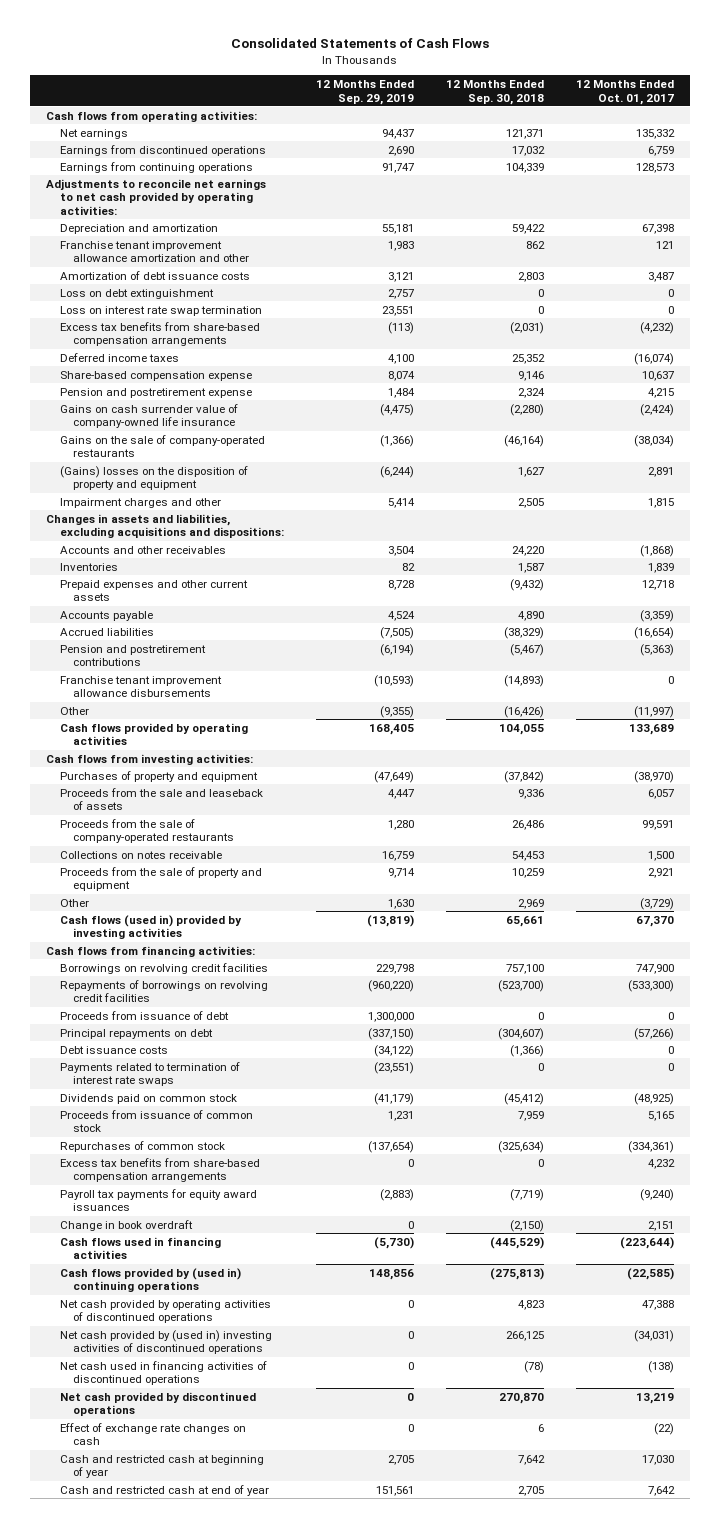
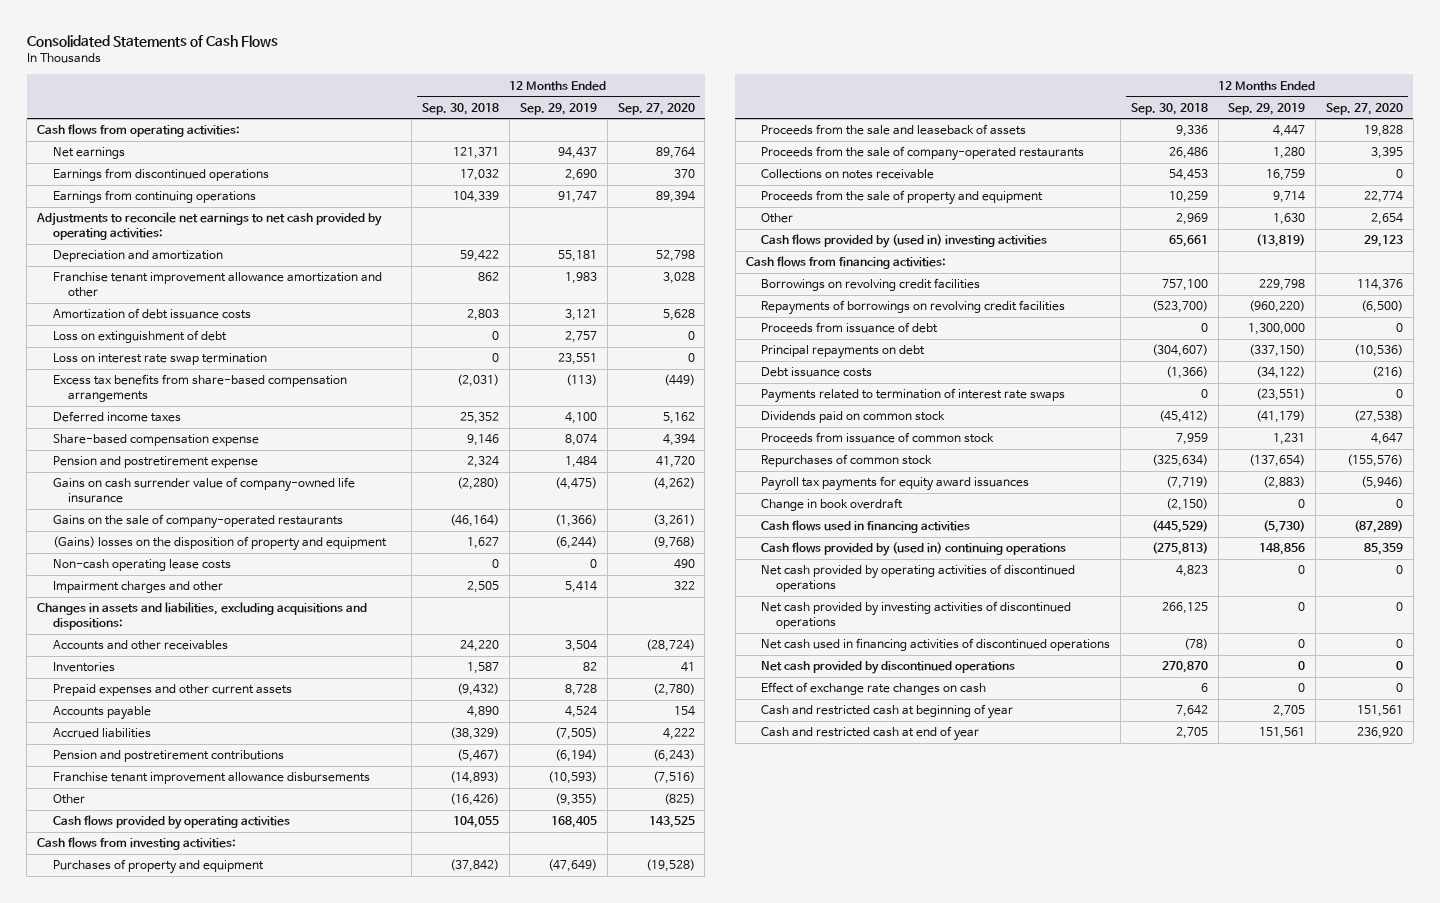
- | 12 Months Ended Sep. 29, 2019 | 12 Months Ended Sep. 30, 2018 | 12 Months Ended Oct. 01, 2017
+ | 12 Months Ended Sep. 30, 2018 | 12 Months Ended Sep. 29, 2019 | 12 Months Ended Sep. 27, 2020
- Loss on debt extinguishment | 2,757 | 0 | 0
+ Loss on extinguishment of debt | 0 | 2,757 | 0
+ Non-cash operating lease costs | 0 | 0 | 490
- Cash flows (used in) provided by investing activities | (13,819) | 65,661 | 67,370
+ Cash flows provided by (used in) investing activities | 65,661 | (13,819) | 29,123
- Excess tax benefits from share-based compensation arrangements | 0 | 0 | 4,232
- Net cash provided by (used in) investing activities of discontinued operations | 0 | 266,125 | (34,031)
+ Net cash provided by investing activities of discontinued operations | 266,125 | 0 | 0

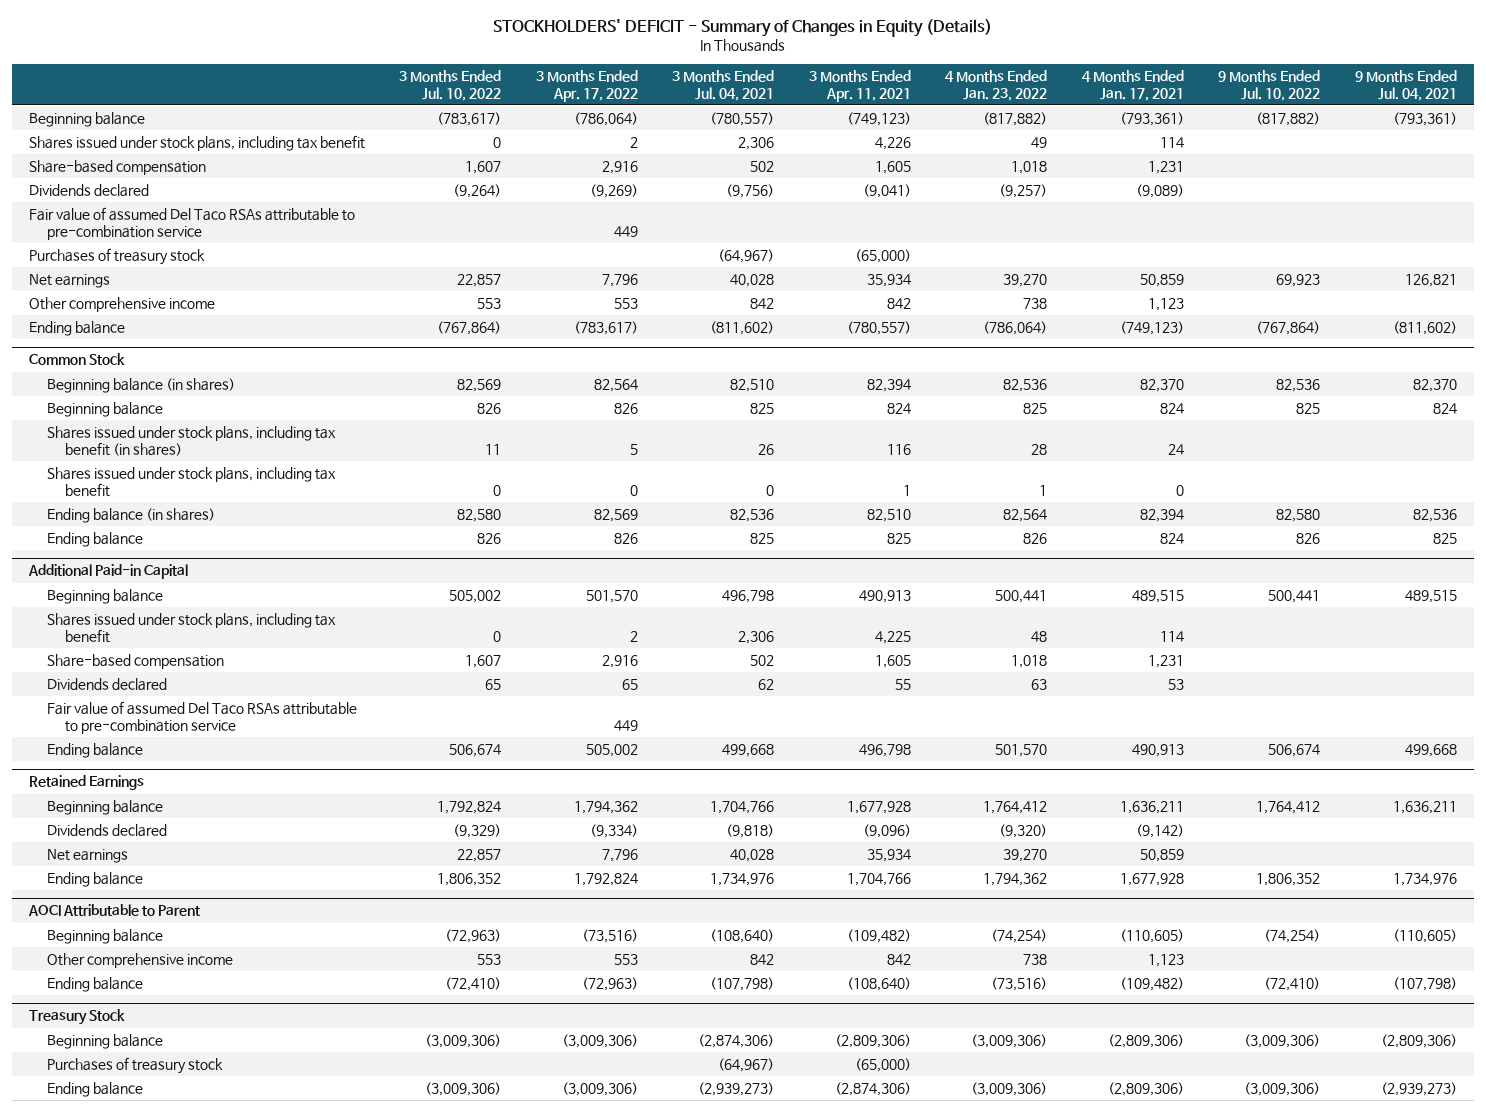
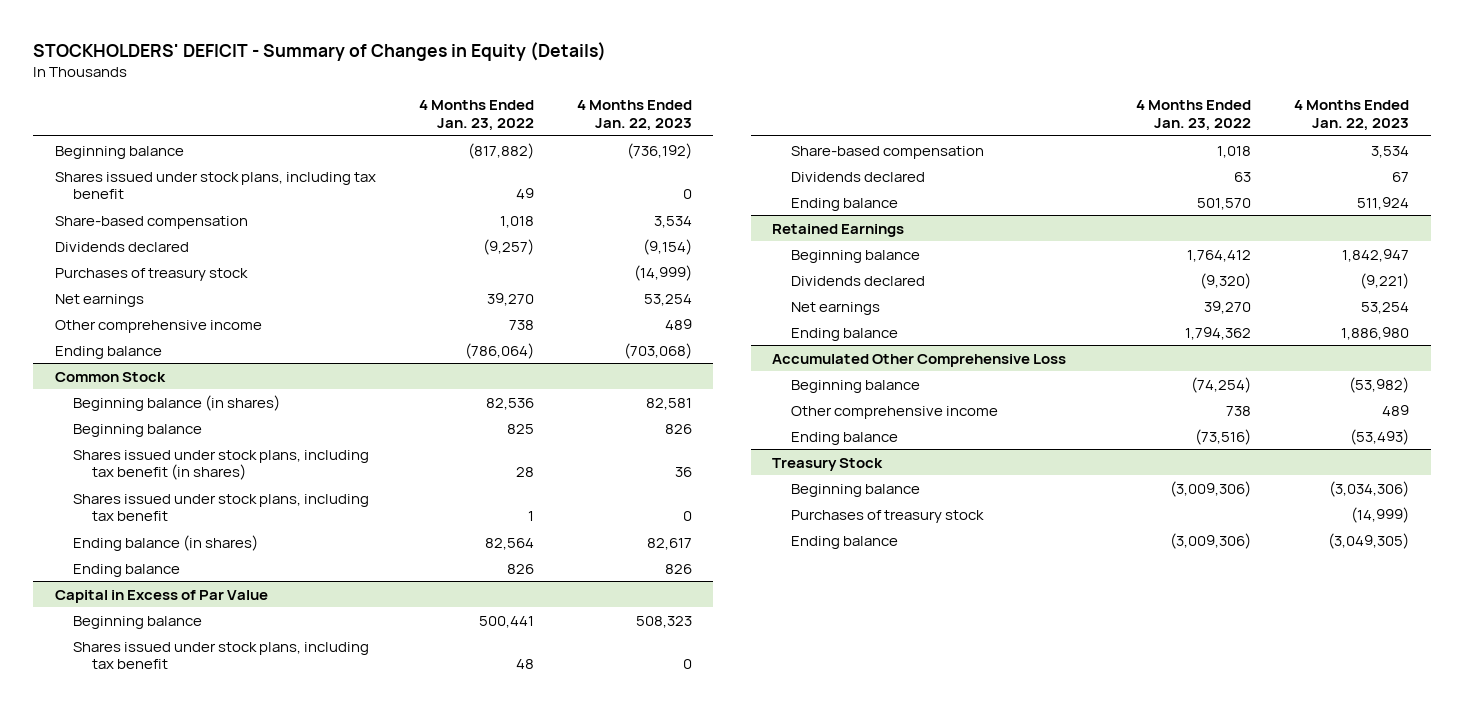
- | 3 Months Ended Jul. 10, 2022 | 3 Months Ended Apr. 17, 2022 | 3 Months Ended Jul. 04, 2021 | 3 Months Ended Apr. 11, 2021 | 4 Months Ended Jan. 23, 2022 | 4 Months Ended Jan. 17, 2021 | 9 Months Ended Jul. 10, 2022 | 9 Months Ended Jul. 04, 2021
+ | 4 Months Ended Jan. 23, 2022 | 4 Months Ended Jan. 22, 2023
- Fair value of assumed Del Taco RSAs attributable to pre-combination service | | 449 | | | | | |
- Additional Paid-in Capital
+ Capital in Excess of Par Value
- Fair value of assumed Del Taco RSAs attributable to pre-combination service | | 449 | | | | | |
- AOCI Attributable to Parent
+ Accumulated Other Comprehensive Loss

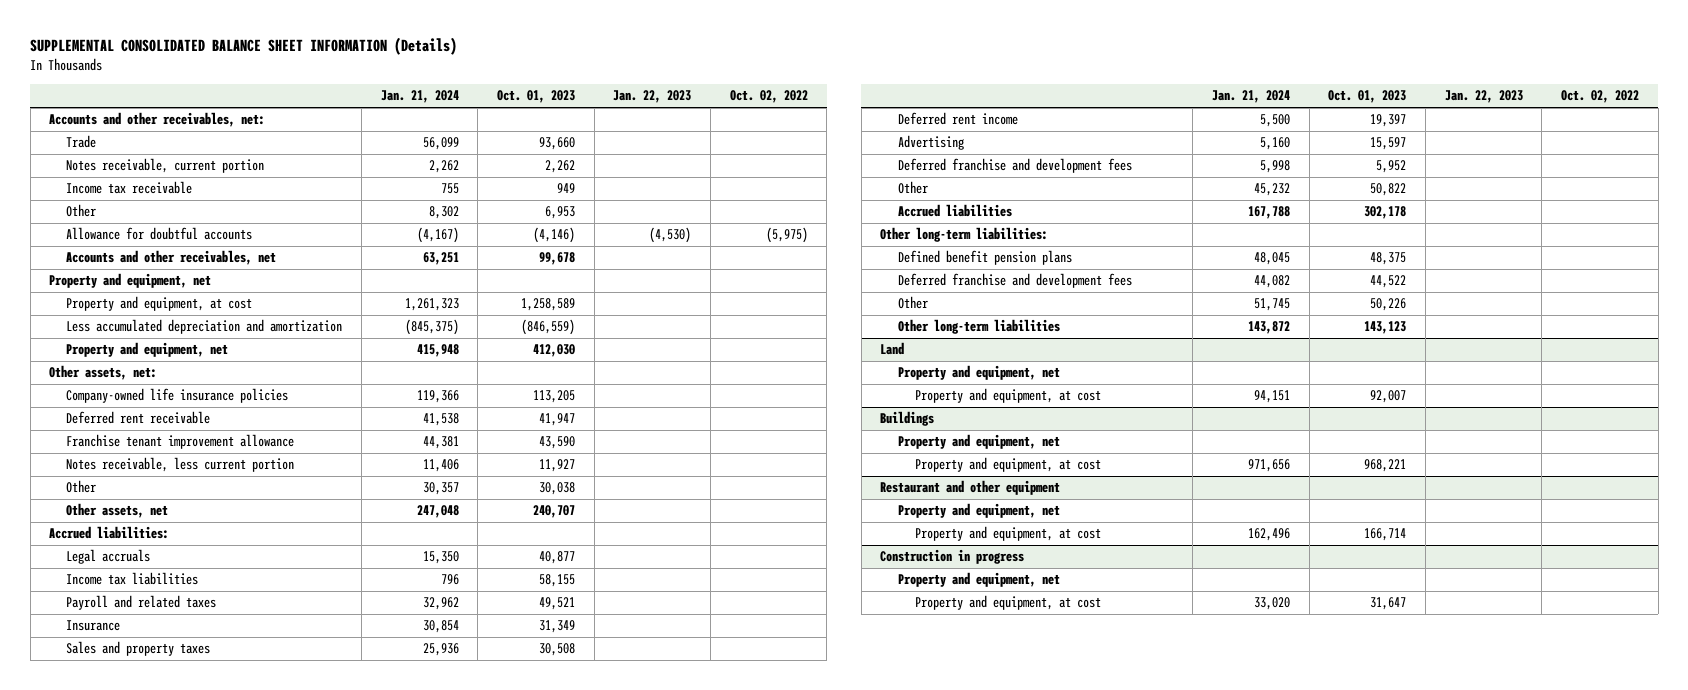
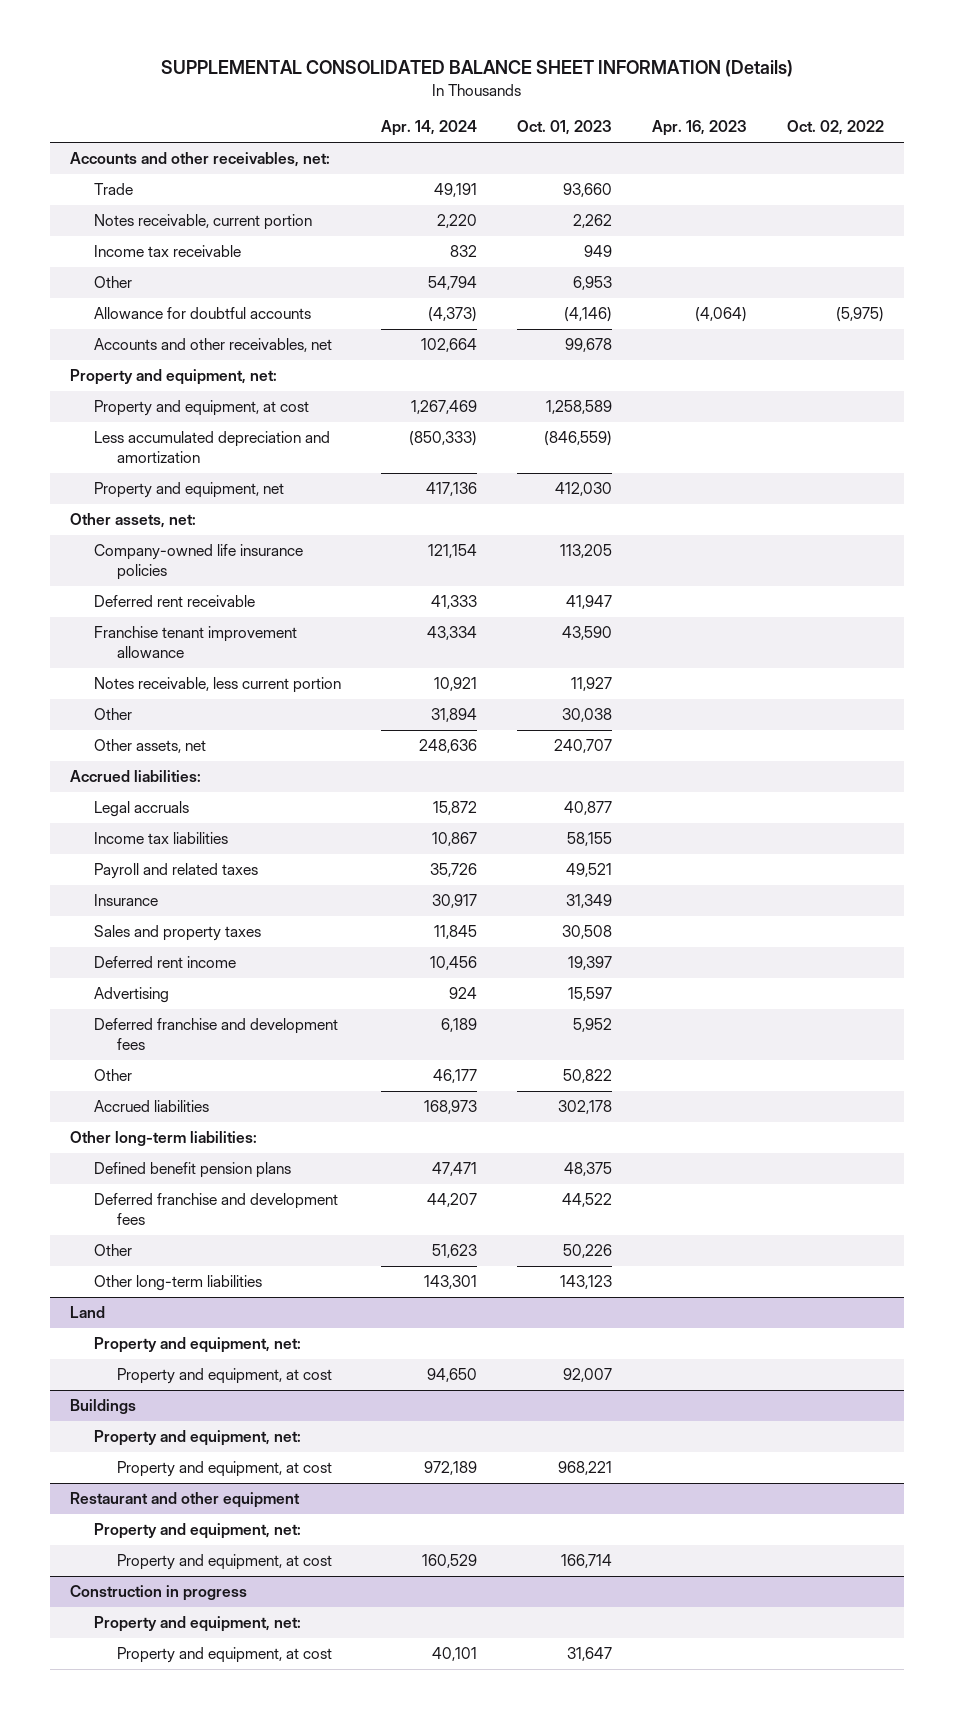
- | Jan. 21, 2024 | Oct. 01, 2023 | Jan. 22, 2023 | Oct. 02, 2022
+ | Apr. 14, 2024 | Oct. 01, 2023 | Apr. 16, 2023 | Oct. 02, 2022
- Property and equipment, net
+ Property and equipment, net:
@ Land
- Property and equipment, net
+ Property and equipment, net:
@ Buildings
- Property and equipment, net
+ Property and equipment, net:
@ Restaurant and other equipment
- Property and equipment, net
+ Property and equipment, net:
@ Construction in progress
- Property and equipment, net
+ Property and equipment, net:

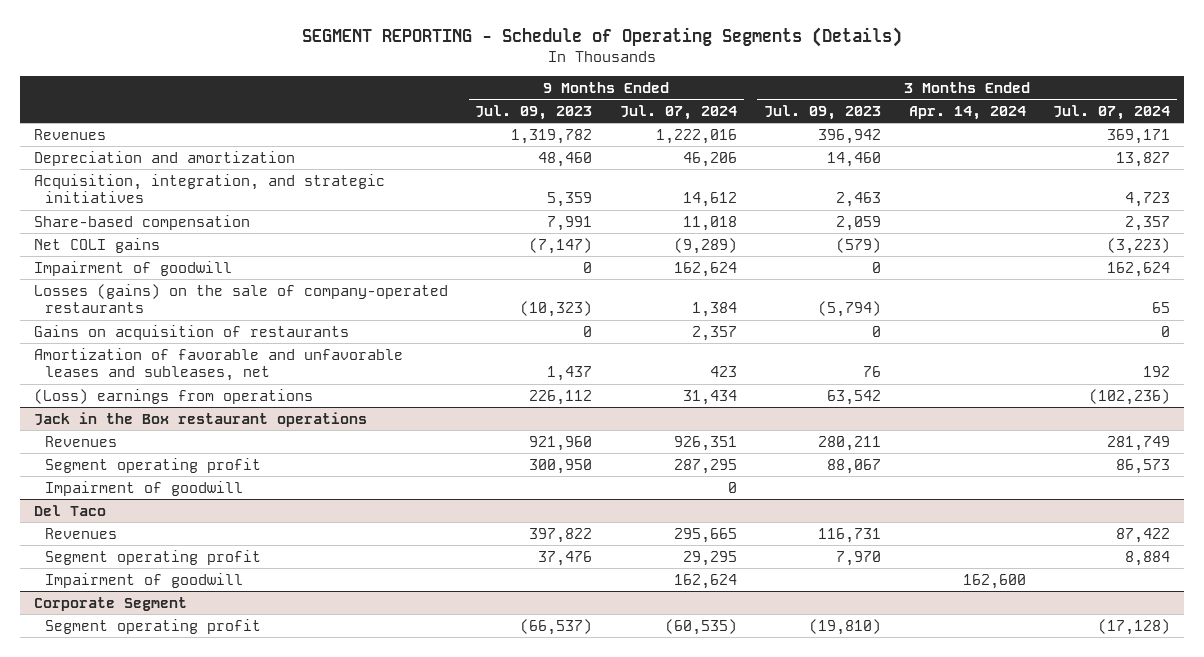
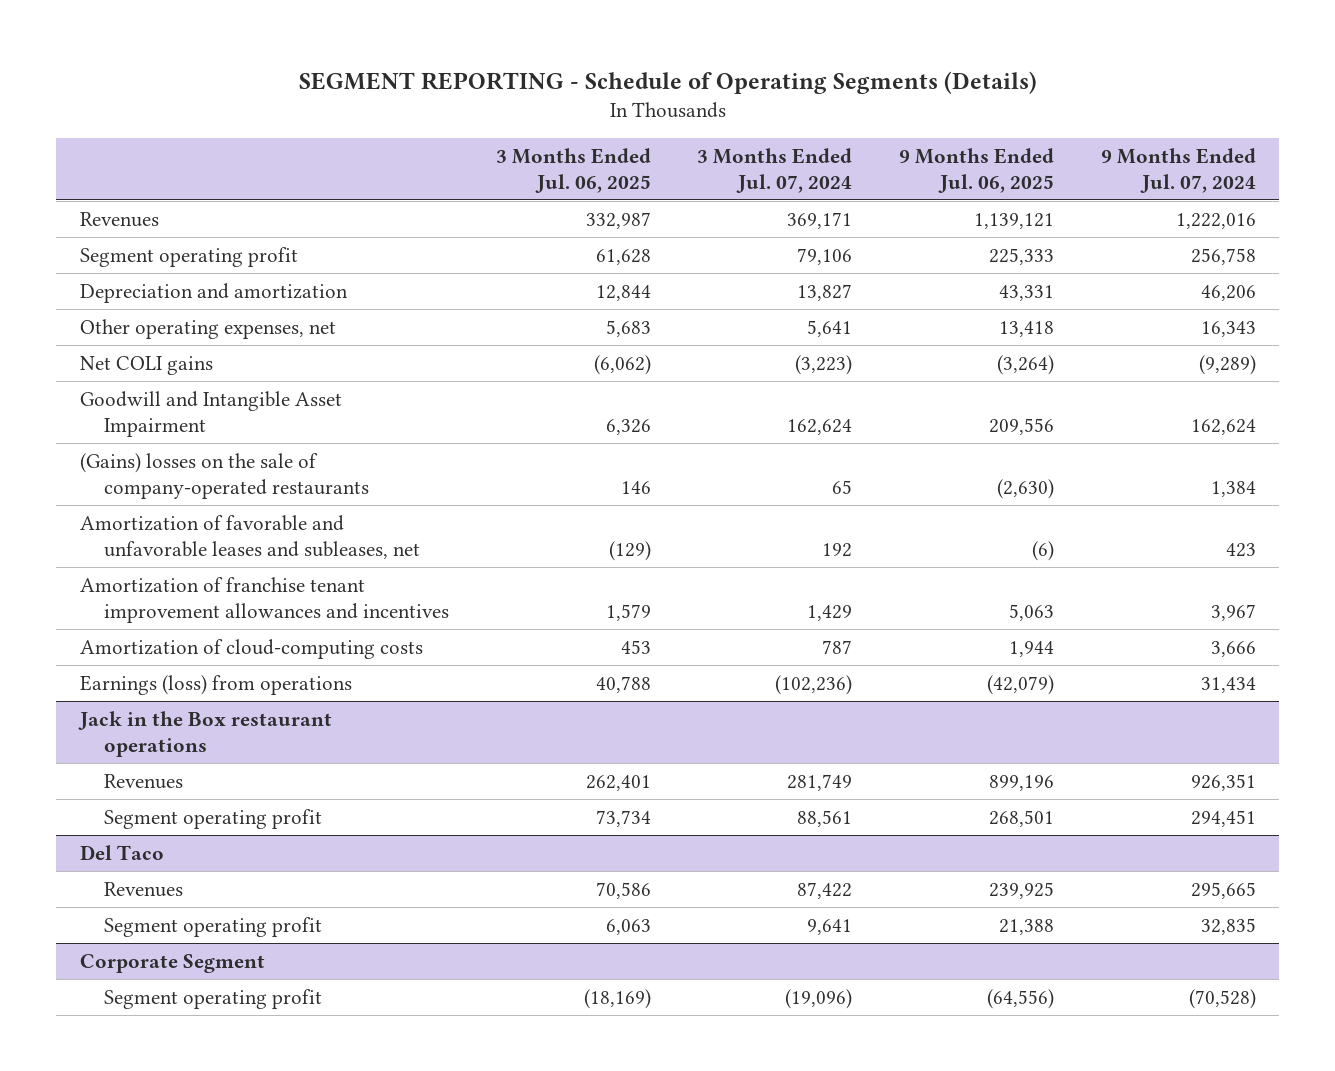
- | 9 Months Ended Jul. 09, 2023 | 9 Months Ended Jul. 07, 2024 | 3 Months Ended Jul. 09, 2023 | 3 Months Ended Apr. 14, 2024 | 3 Months Ended Jul. 07, 2024
+ | 3 Months Ended Jul. 06, 2025 | 3 Months Ended Jul. 07, 2024 | 9 Months Ended Jul. 06, 2025 | 9 Months Ended Jul. 07, 2024
+ Segment operating profit | 61,628 | 79,106 | 225,333 | 256,758
- Acquisition, integration, and strategic initiatives | 5,359 | 14,612 | 2,463 | | 4,723
- Share-based compensation | 7,991 | 11,018 | 2,059 | | 2,357
+ Other operating expenses, net | 5,683 | 5,641 | 13,418 | 16,343
- Impairment of goodwill | 0 | 162,624 | 0 | | 162,624
- Losses (gains) on the sale of company-operated restaurants | (10,323) | 1,384 | (5,794) | | 65
- Gains on acquisition of restaurants | 0 | 2,357 | 0 | | 0
+ Goodwill and Intangible Asset Impairment | 6,326 | 162,624 | 209,556 | 162,624
+ (Gains) losses on the sale of company-operated restaurants | 146 | 65 | (2,630) | 1,384
- (Loss) earnings from operations | 226,112 | 31,434 | 63,542 | | (102,236)
+ Amortization of franchise tenant improvement allowances and incentives | 1,579 | 1,429 | 5,063 | 3,967
+ Amortization of cloud-computing costs | 453 | 787 | 1,944 | 3,666
+ Earnings (loss) from operations | 40,788 | (102,236) | (42,079) | 31,434
@ Jack in the Box restaurant operations
- Segment operating profit | 300,950 | 287,295 | 88,067 | | 86,573
- Impairment of goodwill | | 0 | | |
+ Segment operating profit | 73,734 | 88,561 | 268,501 | 294,451
@ Del Taco
- Segment operating profit | 37,476 | 29,295 | 7,970 | | 8,884
- Impairment of goodwill | | 162,624 | | 162,600 |
+ Segment operating profit | 6,063 | 9,641 | 21,388 | 32,835
@ Corporate Segment
- Segment operating profit | (66,537) | (60,535) | (19,810) | | (17,128)
+ Segment operating profit | (18,169) | (19,096) | (64,556) | (70,528)

